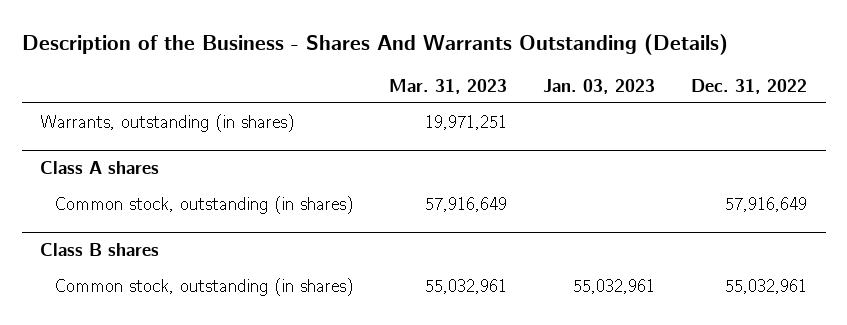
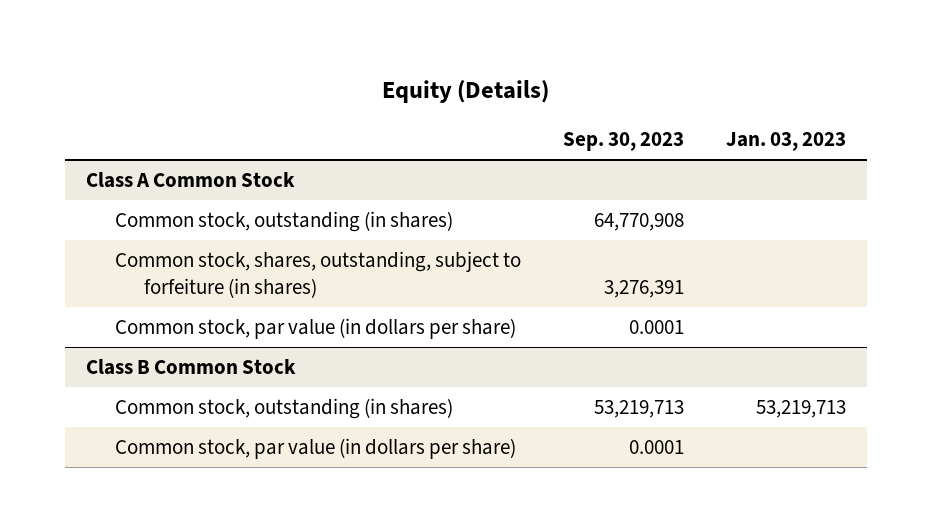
- Description of the Business - Shares And Warrants Outstanding (Details)
+ Equity (Details)
- | Mar. 31, 2023 | Jan. 03, 2023 | Dec. 31, 2022
+ | Sep. 30, 2023 | Jan. 03, 2023
- Warrants, outstanding (in shares) | 19,971,251 | |
- Class A shares
+ Class A Common Stock
- Class B shares
- Common stock, outstanding (in shares) | 55,032,961 | 55,032,961 | 55,032,961
+ Common stock, shares, outstanding, subject to forfeiture (in shares) | 3,276,391 |
+ Common stock, par value (in dollars per share) | 0.0001 |
+ Class B Common Stock
+ Common stock, outstanding (in shares) | 53,219,713 | 53,219,713
+ Common stock, par value (in dollars per share) | 0.0001 |

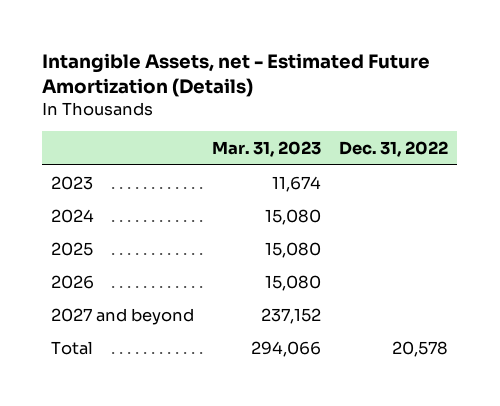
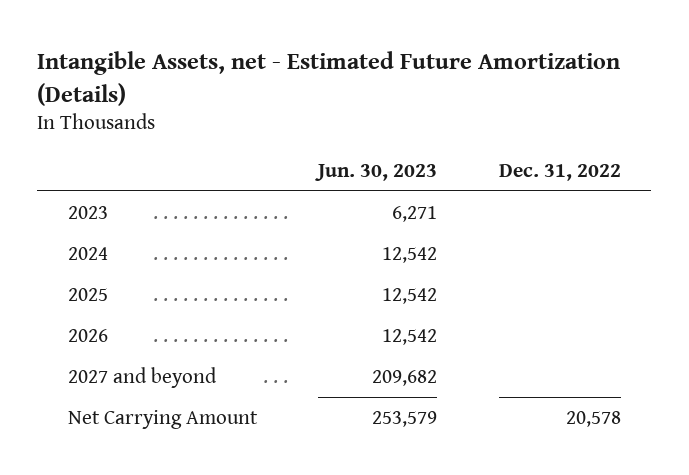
- | Mar. 31, 2023 | Dec. 31, 2022
+ | Jun. 30, 2023 | Dec. 31, 2022
- Total | 294,066 | 20,578
+ Net Carrying Amount | 253,579 | 20,578

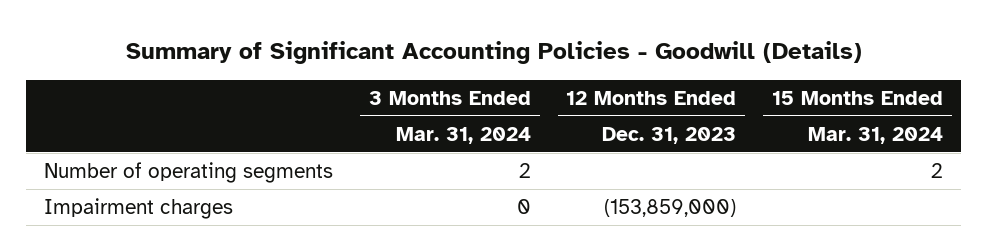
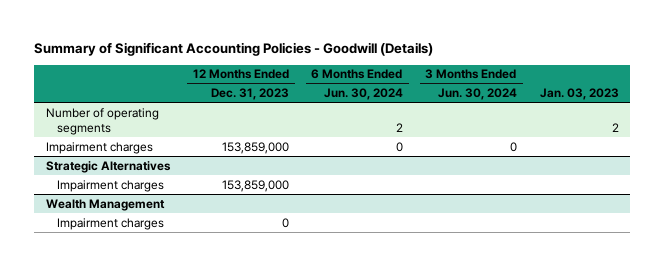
- | 3 Months Ended Mar. 31, 2024 | 12 Months Ended Dec. 31, 2023 | 15 Months Ended Mar. 31, 2024
+ | 12 Months Ended Dec. 31, 2023 | 6 Months Ended Jun. 30, 2024 | 3 Months Ended Jun. 30, 2024 | Jan. 03, 2023
- Impairment charges | 0 | (153,859,000) |
+ Impairment charges | 153,859,000 | 0 | 0 |
+ Strategic Alternatives
+ Impairment charges | 153,859,000 | | |
+ Wealth Management
+ Impairment charges | 0 | | |

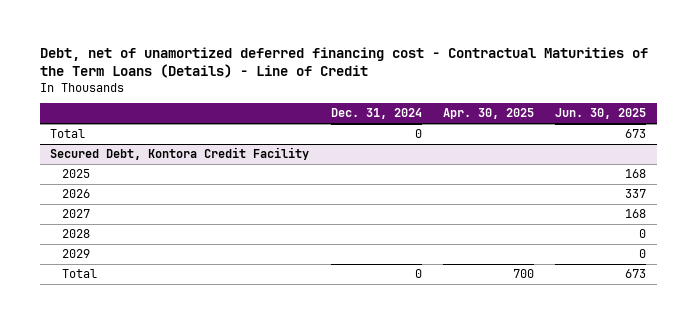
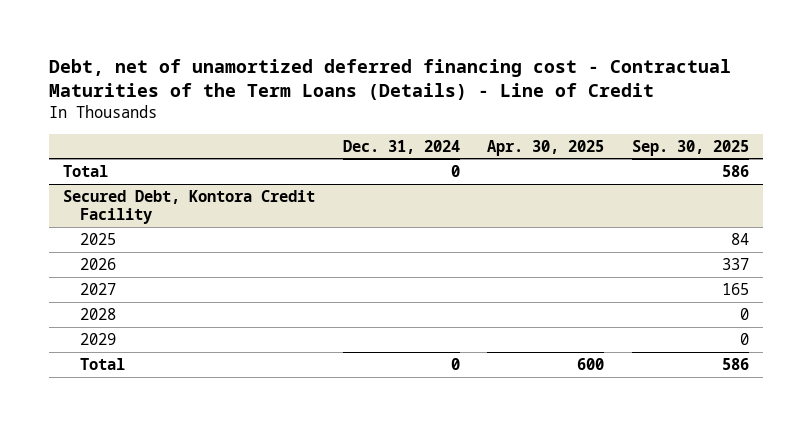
- | Dec. 31, 2024 | Apr. 30, 2025 | Jun. 30, 2025
+ | Dec. 31, 2024 | Apr. 30, 2025 | Sep. 30, 2025
@ Secured Debt, Kontora Credit Facility
- Total | 0 | 700 | 673
+ Total | 0 | 600 | 586

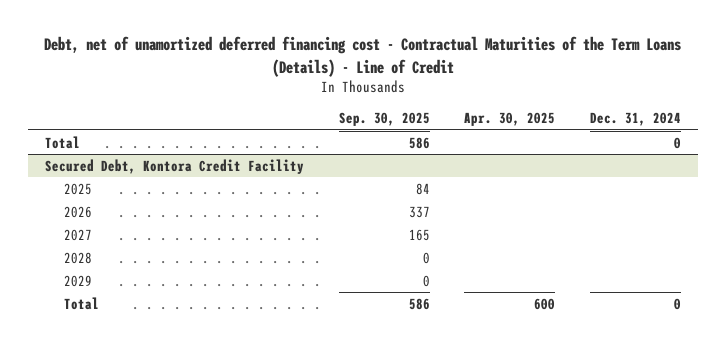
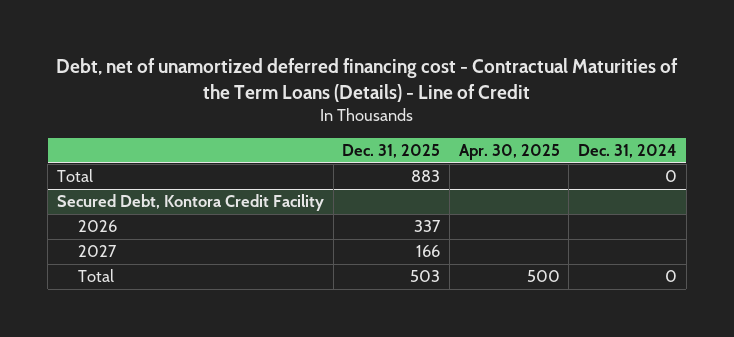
- | Sep. 30, 2025 | Apr. 30, 2025 | Dec. 31, 2024
+ | Dec. 31, 2025 | Apr. 30, 2025 | Dec. 31, 2024
@ Secured Debt, Kontora Credit Facility
- 2025 | 84 | |
- 2028 | 0 | |
- 2029 | 0 | |
- Total | 586 | 600 | 0
+ Total | 503 | 500 | 0

